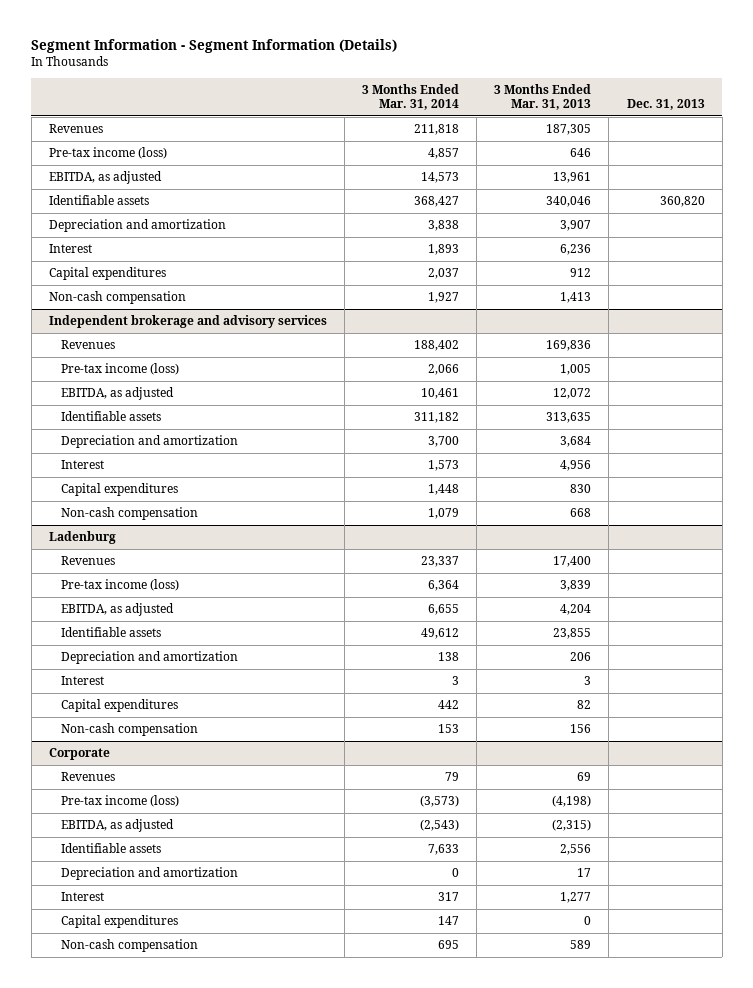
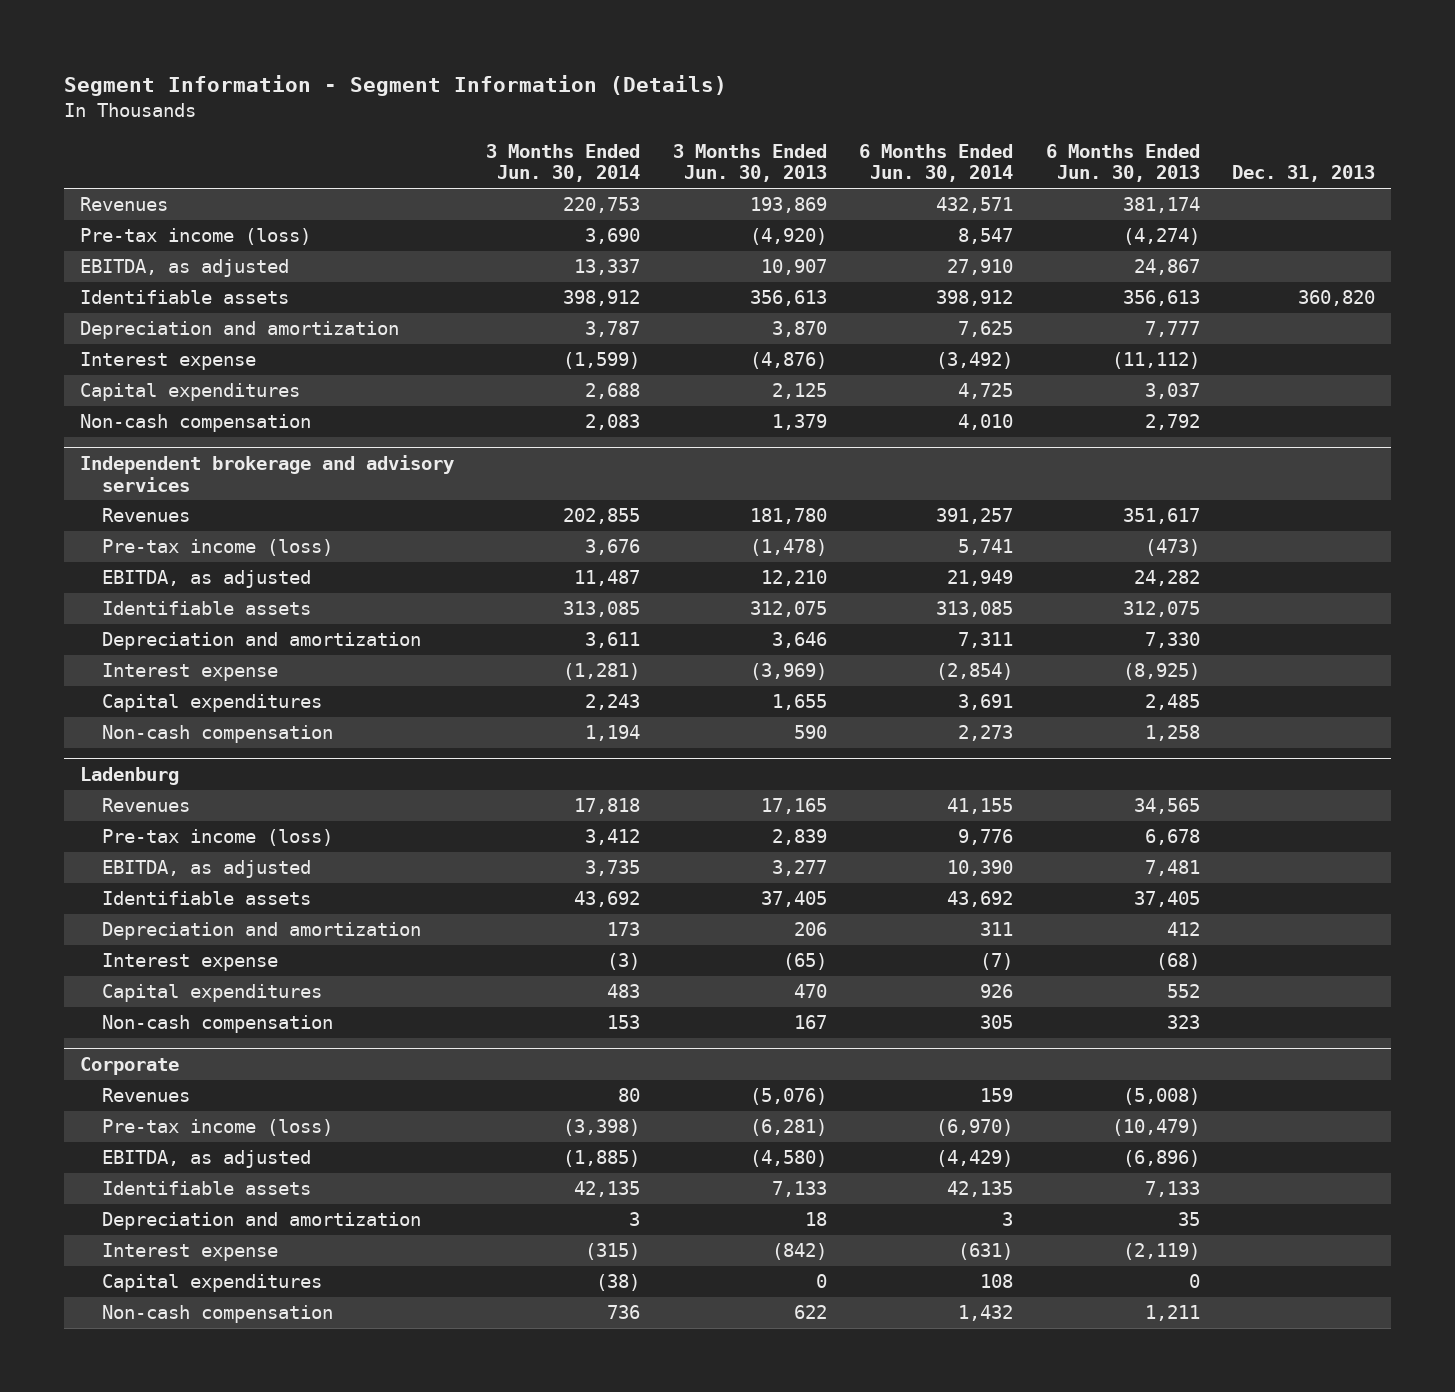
- | 3 Months Ended Mar. 31, 2014 | 3 Months Ended Mar. 31, 2013 | Dec. 31, 2013
+ | 3 Months Ended Jun. 30, 2014 | 3 Months Ended Jun. 30, 2013 | 6 Months Ended Jun. 30, 2014 | 6 Months Ended Jun. 30, 2013 | Dec. 31, 2013
- Interest | 1,893 | 6,236 |
+ Interest expense | (1,599) | (4,876) | (3,492) | (11,112) |
@ Independent brokerage and advisory services
- Interest | 1,573 | 4,956 |
+ Interest expense | (1,281) | (3,969) | (2,854) | (8,925) |
@ Ladenburg
- Interest | 3 | 3 |
+ Interest expense | (3) | (65) | (7) | (68) |
@ Corporate
- Interest | 317 | 1,277 |
+ Interest expense | (315) | (842) | (631) | (2,119) |

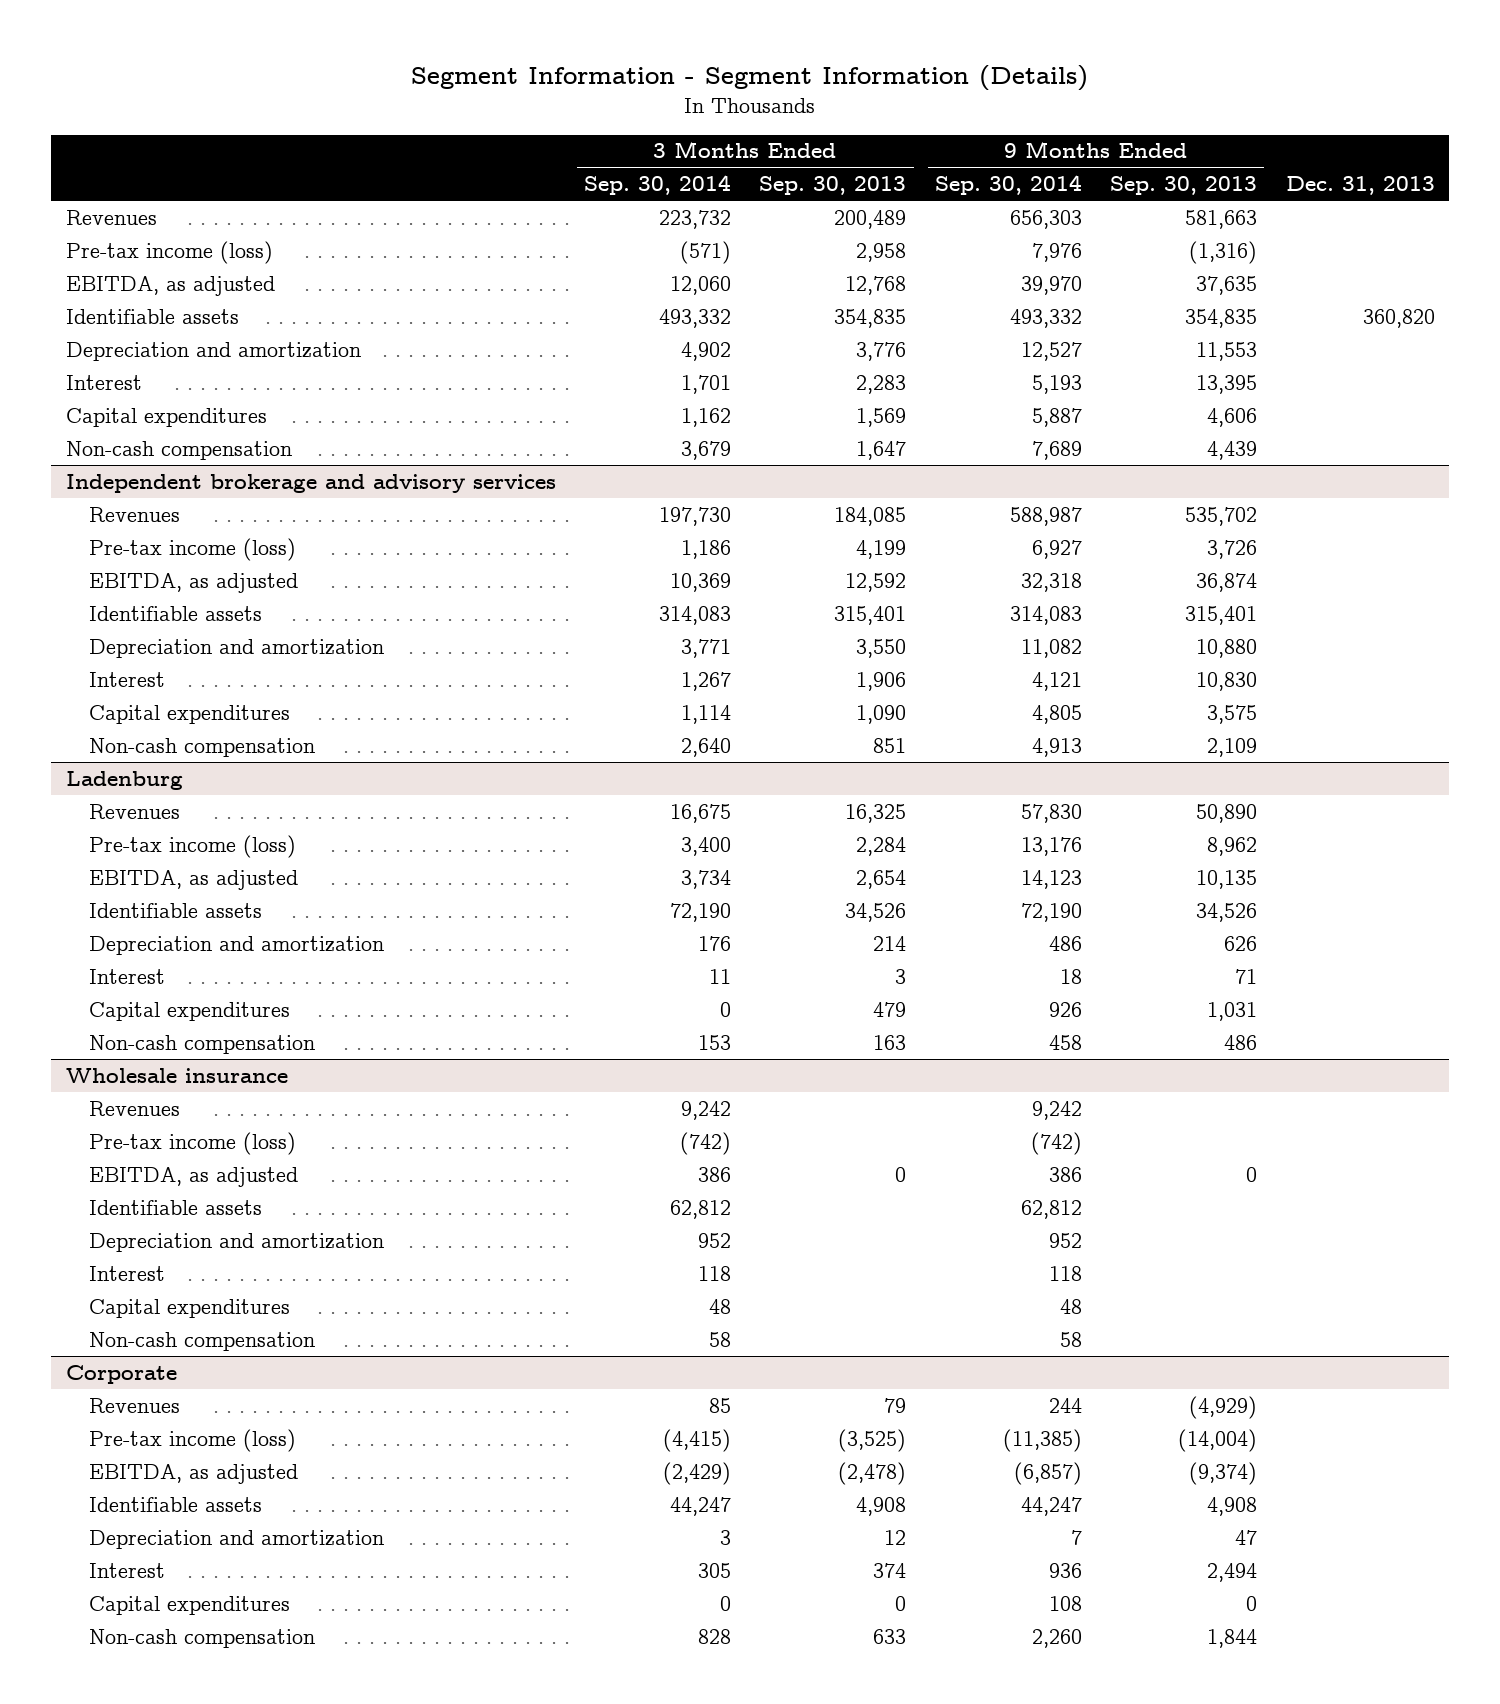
- | 3 Months Ended Jun. 30, 2014 | 3 Months Ended Jun. 30, 2013 | 6 Months Ended Jun. 30, 2014 | 6 Months Ended Jun. 30, 2013 | Dec. 31, 2013
+ | 3 Months Ended Sep. 30, 2014 | 3 Months Ended Sep. 30, 2013 | 9 Months Ended Sep. 30, 2014 | 9 Months Ended Sep. 30, 2013 | Dec. 31, 2013
- Interest expense | (1,599) | (4,876) | (3,492) | (11,112) |
+ Interest | 1,701 | 2,283 | 5,193 | 13,395 |
@ Independent brokerage and advisory services
- Interest expense | (1,281) | (3,969) | (2,854) | (8,925) |
+ Interest | 1,267 | 1,906 | 4,121 | 10,830 |
@ Ladenburg
- Interest expense | (3) | (65) | (7) | (68) |
+ Interest | 11 | 3 | 18 | 71 |
+ Wholesale insurance
+ Revenues | 9,242 | | 9,242 | |
+ Pre-tax income (loss) | (742) | | (742) | |
+ EBITDA, as adjusted | 386 | 0 | 386 | 0 |
+ Identifiable assets | 62,812 | | 62,812 | |
+ Depreciation and amortization | 952 | | 952 | |
+ Interest | 118 | | 118 | |
+ Capital expenditures | 48 | | 48 | |
+ Non-cash compensation | 58 | | 58 | |
@ Corporate
- Interest expense | (315) | (842) | (631) | (2,119) |
+ Interest | 305 | 374 | 936 | 2,494 |

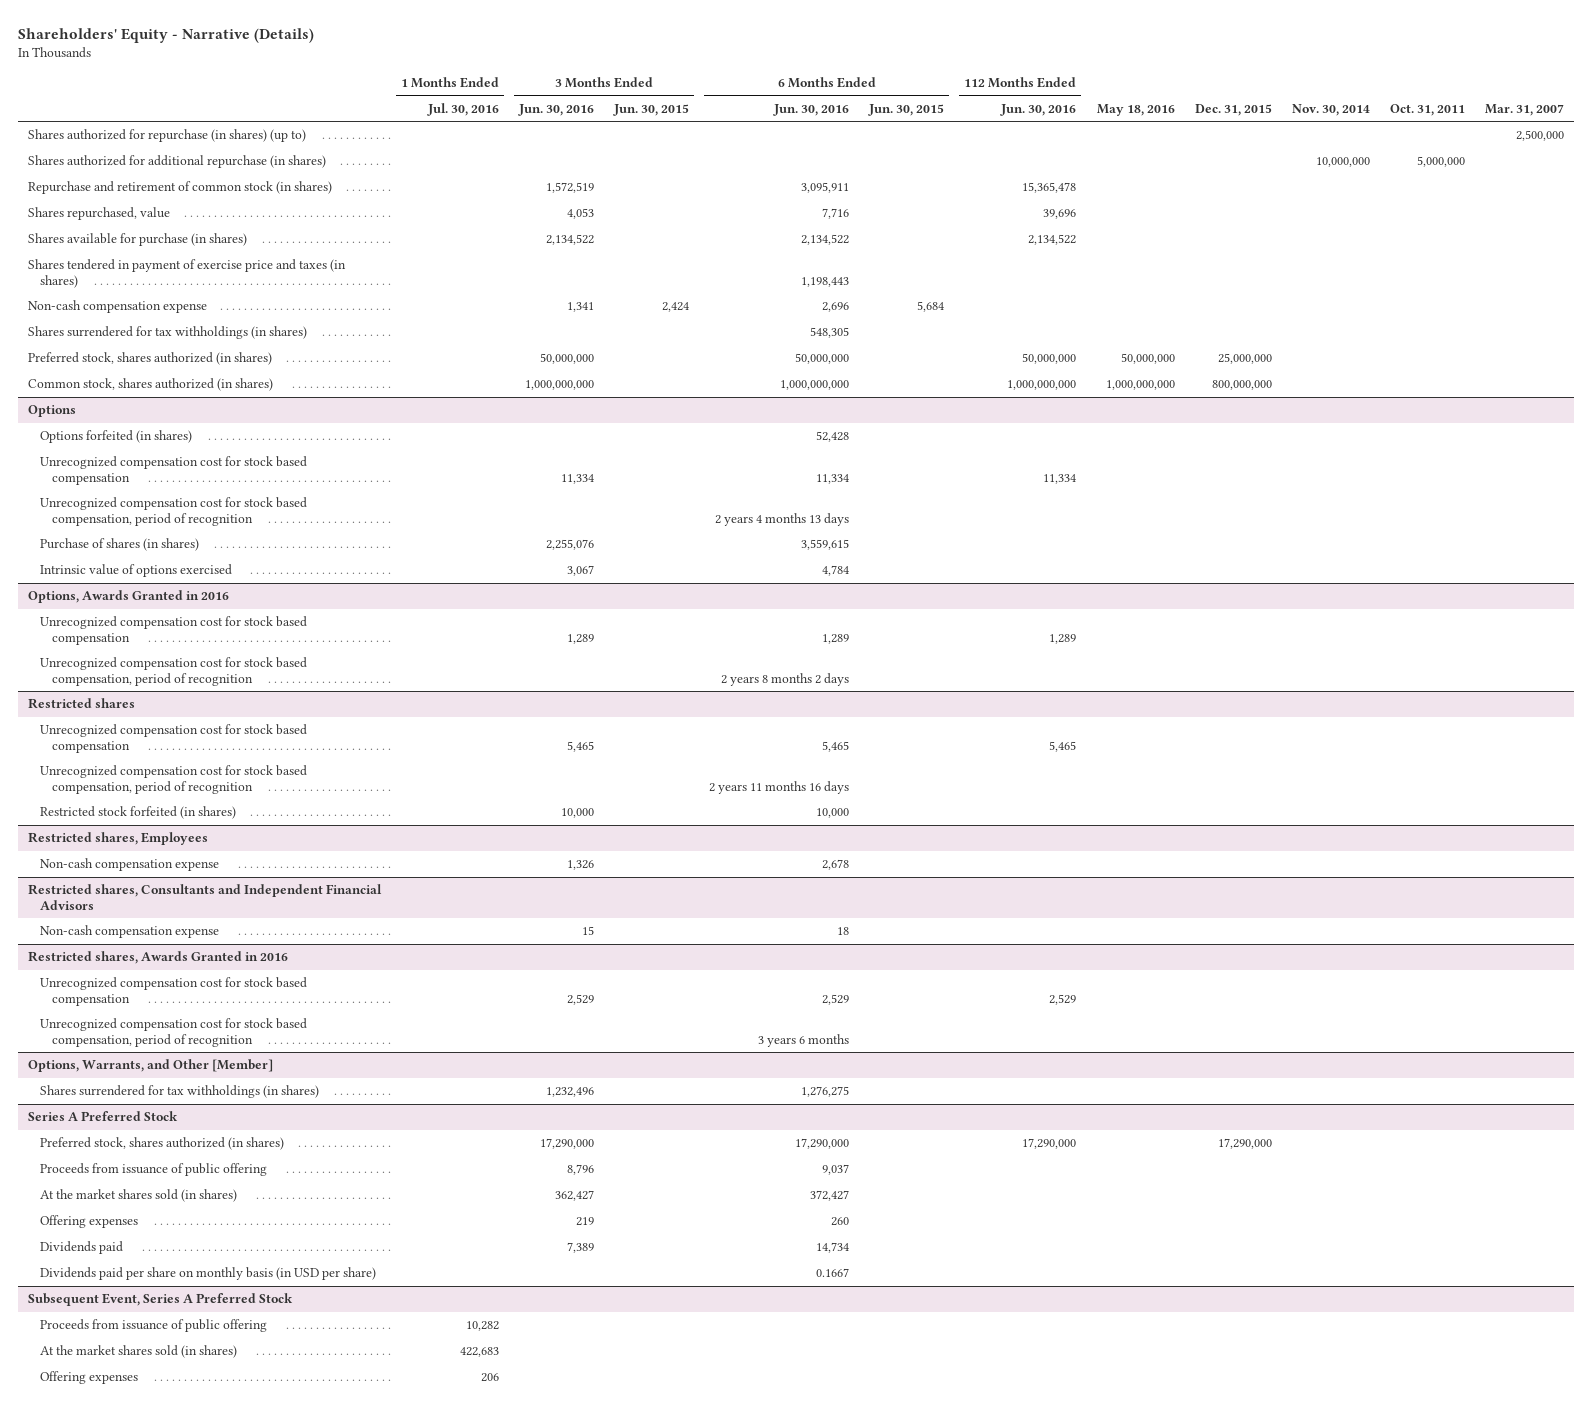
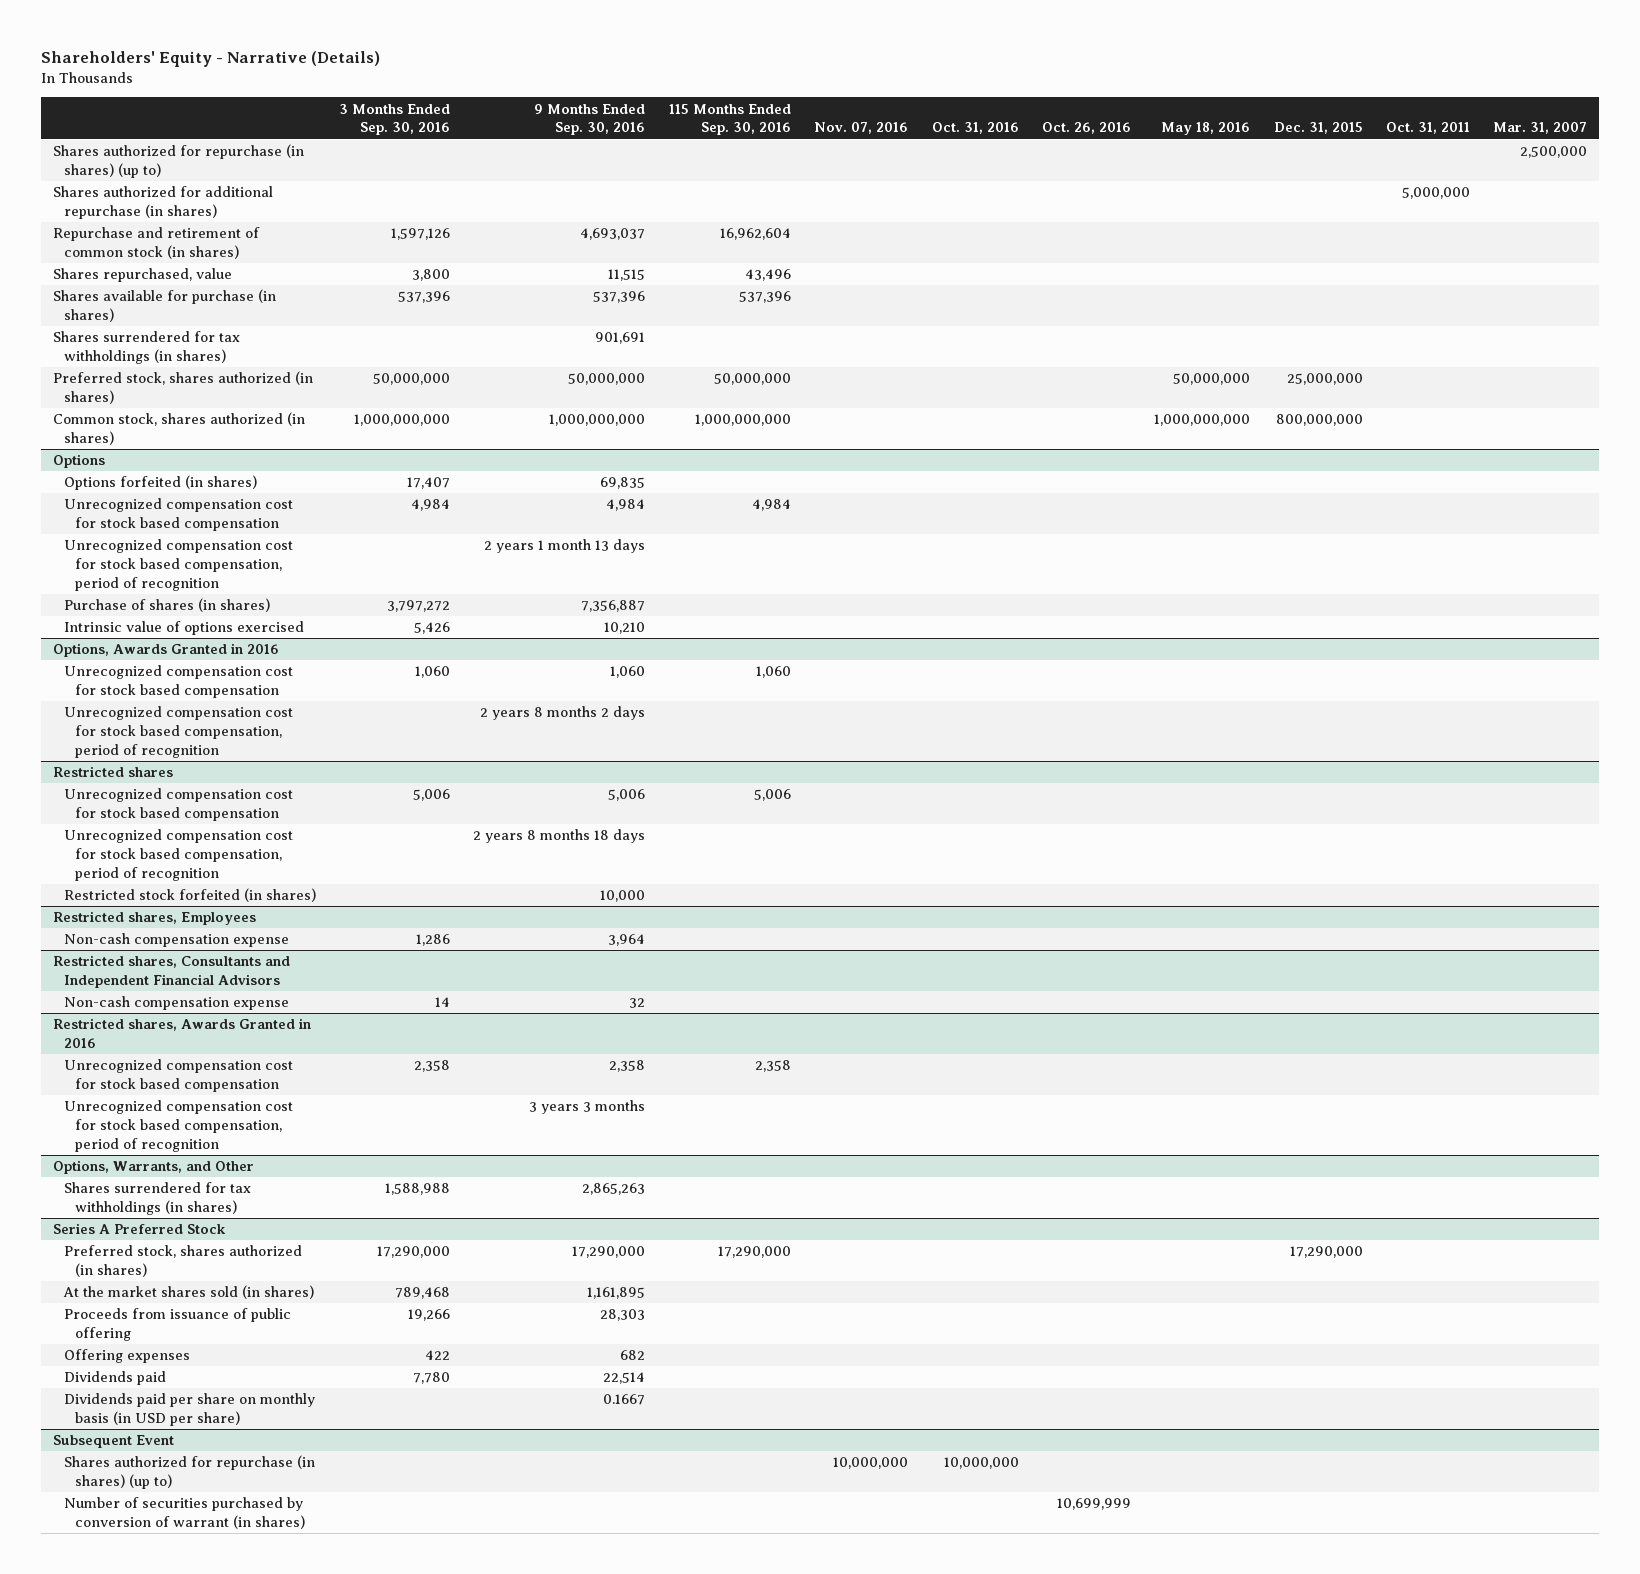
- | 1 Months Ended Jul. 30, 2016 | 3 Months Ended Jun. 30, 2016 | 3 Months Ended Jun. 30, 2015 | 6 Months Ended Jun. 30, 2016 | 6 Months Ended Jun. 30, 2015 | 112 Months Ended Jun. 30, 2016 | May 18, 2016 | Dec. 31, 2015 | Nov. 30, 2014 | Oct. 31, 2011 | Mar. 31, 2007
+ | 3 Months Ended Sep. 30, 2016 | 9 Months Ended Sep. 30, 2016 | 115 Months Ended Sep. 30, 2016 | Nov. 07, 2016 | Oct. 31, 2016 | Oct. 26, 2016 | May 18, 2016 | Dec. 31, 2015 | Oct. 31, 2011 | Mar. 31, 2007
- Shares tendered in payment of exercise price and taxes (in shares) | | | | 1,198,443 | | | | | | |
- Non-cash compensation expense | | 1,341 | 2,424 | 2,696 | 5,684 | | | | | |
- Options, Warrants, and Other [Member]
+ Options, Warrants, and Other
@ Series A Preferred Stock
moved down: Proceeds from issuance of public offering | 19,266 | 28,303 | | | | | | | |
- Subsequent Event, Series A Preferred Stock
- Proceeds from issuance of public offering | 10,282 | | | | | | | | | |
- At the market shares sold (in shares) | 422,683 | | | | | | | | | |
- Offering expenses | 206 | | | | | | | | | |
+ Subsequent Event
+ Shares authorized for repurchase (in shares) (up to) | | | | 10,000,000 | 10,000,000 | | | | |
+ Number of securities purchased by conversion of warrant (in shares) | | | | | | 10,699,999 | | | |

